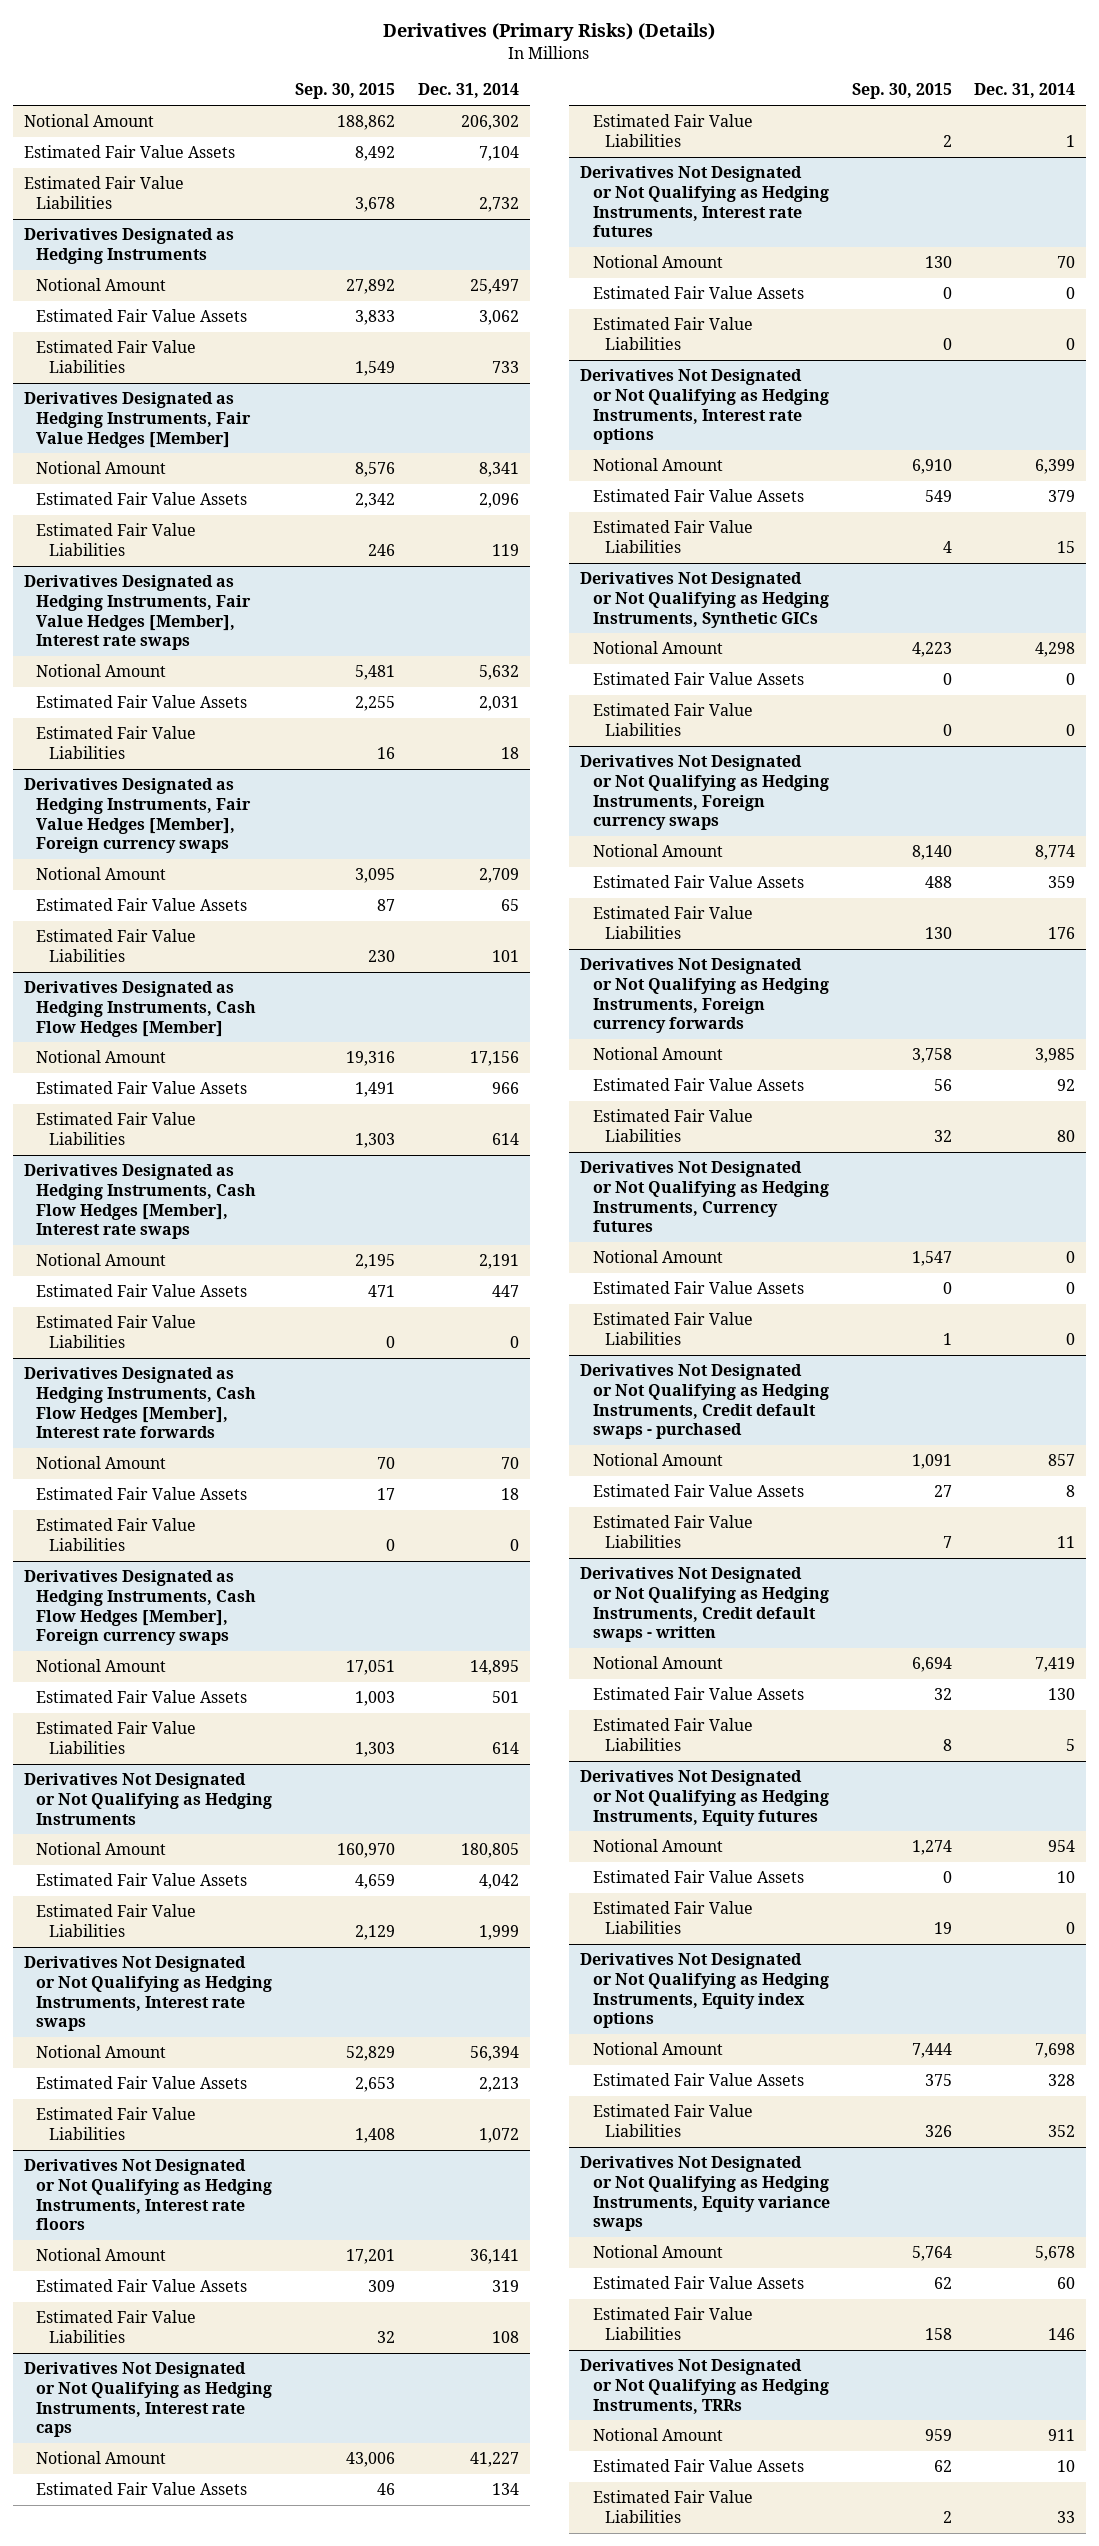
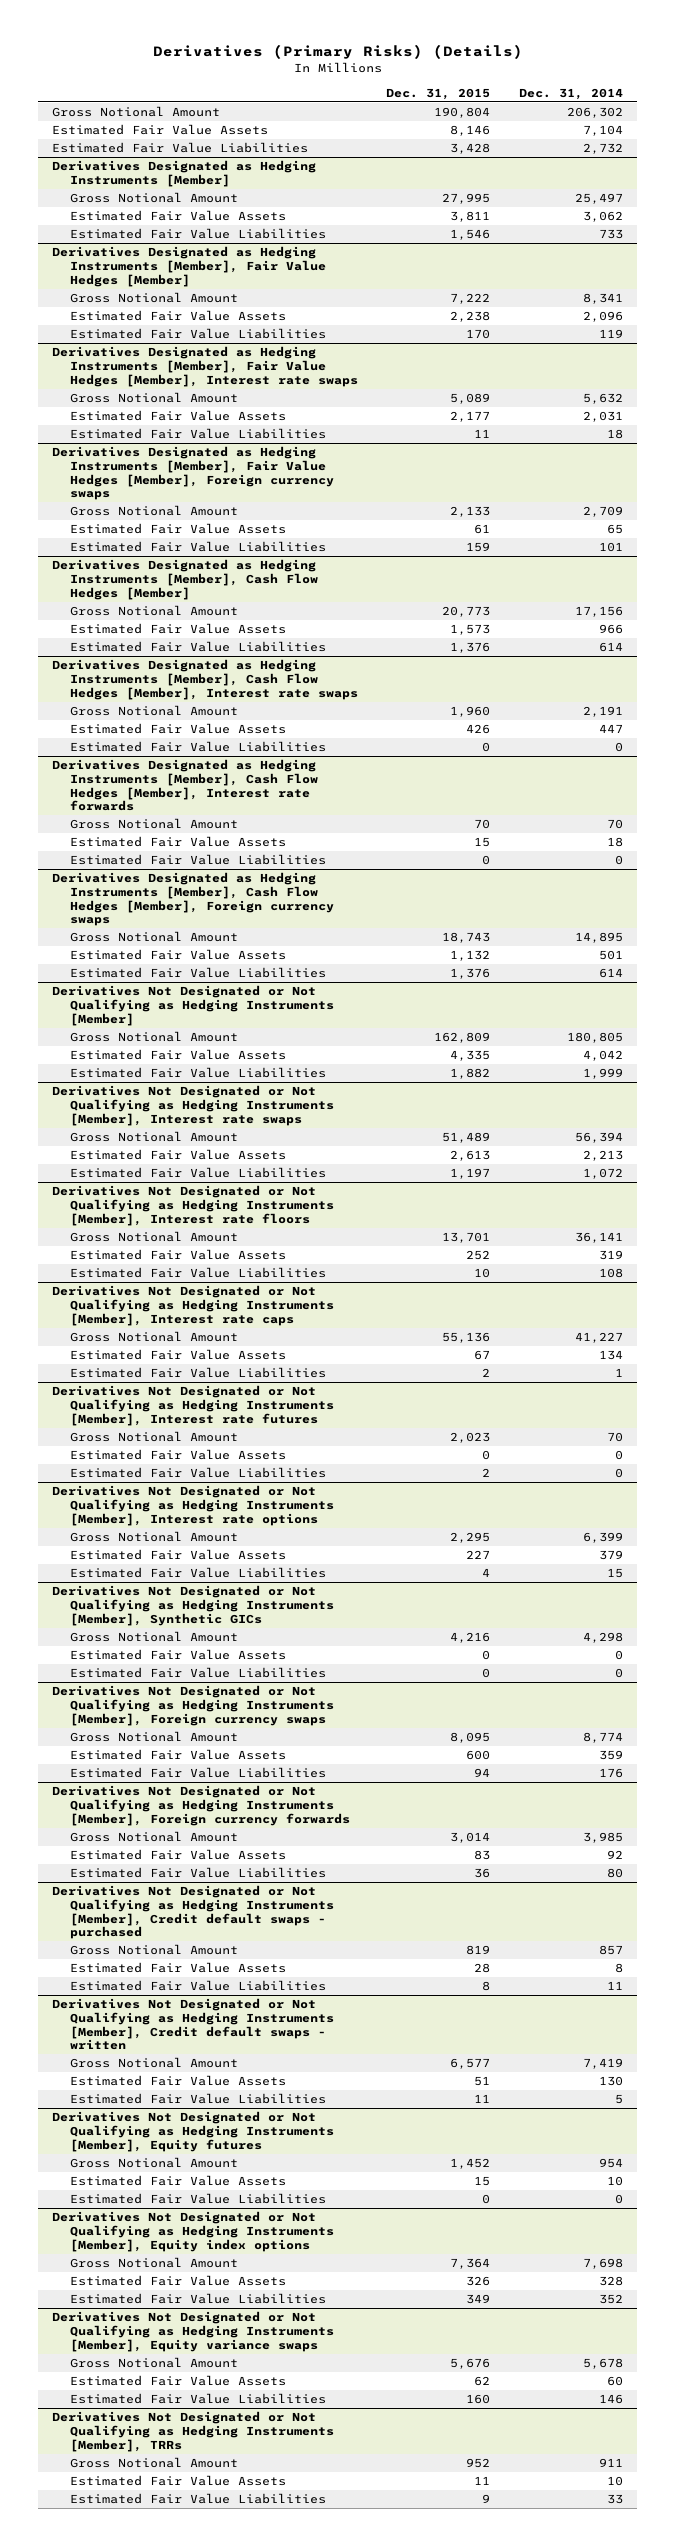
- | Sep. 30, 2015 | Dec. 31, 2014
+ | Dec. 31, 2015 | Dec. 31, 2014
- Notional Amount | 188,862 | 206,302
+ Gross Notional Amount | 190,804 | 206,302
- Derivatives Designated as Hedging Instruments
- Notional Amount | 27,892 | 25,497
+ Derivatives Designated as Hedging Instruments [Member]
+ Gross Notional Amount | 27,995 | 25,497
- Derivatives Designated as Hedging Instruments, Fair Value Hedges [Member]
- Notional Amount | 8,576 | 8,341
+ Derivatives Designated as Hedging Instruments [Member], Fair Value Hedges [Member]
+ Gross Notional Amount | 7,222 | 8,341
- Derivatives Designated as Hedging Instruments, Fair Value Hedges [Member], Interest rate swaps
- Notional Amount | 5,481 | 5,632
+ Derivatives Designated as Hedging Instruments [Member], Fair Value Hedges [Member], Interest rate swaps
+ Gross Notional Amount | 5,089 | 5,632
- Derivatives Designated as Hedging Instruments, Fair Value Hedges [Member], Foreign currency swaps
- Notional Amount | 3,095 | 2,709
+ Derivatives Designated as Hedging Instruments [Member], Fair Value Hedges [Member], Foreign currency swaps
+ Gross Notional Amount | 2,133 | 2,709
- Derivatives Designated as Hedging Instruments, Cash Flow Hedges [Member]
- Notional Amount | 19,316 | 17,156
+ Derivatives Designated as Hedging Instruments [Member], Cash Flow Hedges [Member]
+ Gross Notional Amount | 20,773 | 17,156
- Derivatives Designated as Hedging Instruments, Cash Flow Hedges [Member], Interest rate swaps
- Notional Amount | 2,195 | 2,191
+ Derivatives Designated as Hedging Instruments [Member], Cash Flow Hedges [Member], Interest rate swaps
+ Gross Notional Amount | 1,960 | 2,191
- Derivatives Designated as Hedging Instruments, Cash Flow Hedges [Member], Interest rate forwards
- Notional Amount | 70 | 70
+ Derivatives Designated as Hedging Instruments [Member], Cash Flow Hedges [Member], Interest rate forwards
+ Gross Notional Amount | 70 | 70
- Derivatives Designated as Hedging Instruments, Cash Flow Hedges [Member], Foreign currency swaps
- Notional Amount | 17,051 | 14,895
+ Derivatives Designated as Hedging Instruments [Member], Cash Flow Hedges [Member], Foreign currency swaps
+ Gross Notional Amount | 18,743 | 14,895
- Derivatives Not Designated or Not Qualifying as Hedging Instruments
- Notional Amount | 160,970 | 180,805
+ Derivatives Not Designated or Not Qualifying as Hedging Instruments [Member]
+ Gross Notional Amount | 162,809 | 180,805
- Derivatives Not Designated or Not Qualifying as Hedging Instruments, Interest rate swaps
- Notional Amount | 52,829 | 56,394
+ Derivatives Not Designated or Not Qualifying as Hedging Instruments [Member], Interest rate swaps
+ Gross Notional Amount | 51,489 | 56,394
- Derivatives Not Designated or Not Qualifying as Hedging Instruments, Interest rate floors
- Notional Amount | 17,201 | 36,141
+ Derivatives Not Designated or Not Qualifying as Hedging Instruments [Member], Interest rate floors
+ Gross Notional Amount | 13,701 | 36,141
- Derivatives Not Designated or Not Qualifying as Hedging Instruments, Interest rate caps
- Notional Amount | 43,006 | 41,227
+ Derivatives Not Designated or Not Qualifying as Hedging Instruments [Member], Interest rate caps
+ Gross Notional Amount | 55,136 | 41,227
- Derivatives Not Designated or Not Qualifying as Hedging Instruments, Interest rate futures
- Notional Amount | 130 | 70
+ Derivatives Not Designated or Not Qualifying as Hedging Instruments [Member], Interest rate futures
+ Gross Notional Amount | 2,023 | 70
- Derivatives Not Designated or Not Qualifying as Hedging Instruments, Interest rate options
- Notional Amount | 6,910 | 6,399
+ Derivatives Not Designated or Not Qualifying as Hedging Instruments [Member], Interest rate options
+ Gross Notional Amount | 2,295 | 6,399
- Derivatives Not Designated or Not Qualifying as Hedging Instruments, Synthetic GICs
- Notional Amount | 4,223 | 4,298
+ Derivatives Not Designated or Not Qualifying as Hedging Instruments [Member], Synthetic GICs
+ Gross Notional Amount | 4,216 | 4,298
- Derivatives Not Designated or Not Qualifying as Hedging Instruments, Foreign currency swaps
- Notional Amount | 8,140 | 8,774
+ Derivatives Not Designated or Not Qualifying as Hedging Instruments [Member], Foreign currency swaps
+ Gross Notional Amount | 8,095 | 8,774
- Derivatives Not Designated or Not Qualifying as Hedging Instruments, Foreign currency forwards
- Notional Amount | 3,758 | 3,985
+ Derivatives Not Designated or Not Qualifying as Hedging Instruments [Member], Foreign currency forwards
+ Gross Notional Amount | 3,014 | 3,985
- Derivatives Not Designated or Not Qualifying as Hedging Instruments, Currency futures
- Notional Amount | 1,547 | 0
- Estimated Fair Value Assets | 0 | 0
- Estimated Fair Value Liabilities | 1 | 0
- Derivatives Not Designated or Not Qualifying as Hedging Instruments, Credit default swaps - purchased
- Notional Amount | 1,091 | 857
+ Derivatives Not Designated or Not Qualifying as Hedging Instruments [Member], Credit default swaps - purchased
+ Gross Notional Amount | 819 | 857
- Derivatives Not Designated or Not Qualifying as Hedging Instruments, Credit default swaps - written
- Notional Amount | 6,694 | 7,419
+ Derivatives Not Designated or Not Qualifying as Hedging Instruments [Member], Credit default swaps - written
+ Gross Notional Amount | 6,577 | 7,419
- Derivatives Not Designated or Not Qualifying as Hedging Instruments, Equity futures
- Notional Amount | 1,274 | 954
+ Derivatives Not Designated or Not Qualifying as Hedging Instruments [Member], Equity futures
+ Gross Notional Amount | 1,452 | 954
- Derivatives Not Designated or Not Qualifying as Hedging Instruments, Equity index options
- Notional Amount | 7,444 | 7,698
+ Derivatives Not Designated or Not Qualifying as Hedging Instruments [Member], Equity index options
+ Gross Notional Amount | 7,364 | 7,698
- Derivatives Not Designated or Not Qualifying as Hedging Instruments, Equity variance swaps
- Notional Amount | 5,764 | 5,678
+ Derivatives Not Designated or Not Qualifying as Hedging Instruments [Member], Equity variance swaps
+ Gross Notional Amount | 5,676 | 5,678
- Derivatives Not Designated or Not Qualifying as Hedging Instruments, TRRs
- Notional Amount | 959 | 911
+ Derivatives Not Designated or Not Qualifying as Hedging Instruments [Member], TRRs
+ Gross Notional Amount | 952 | 911

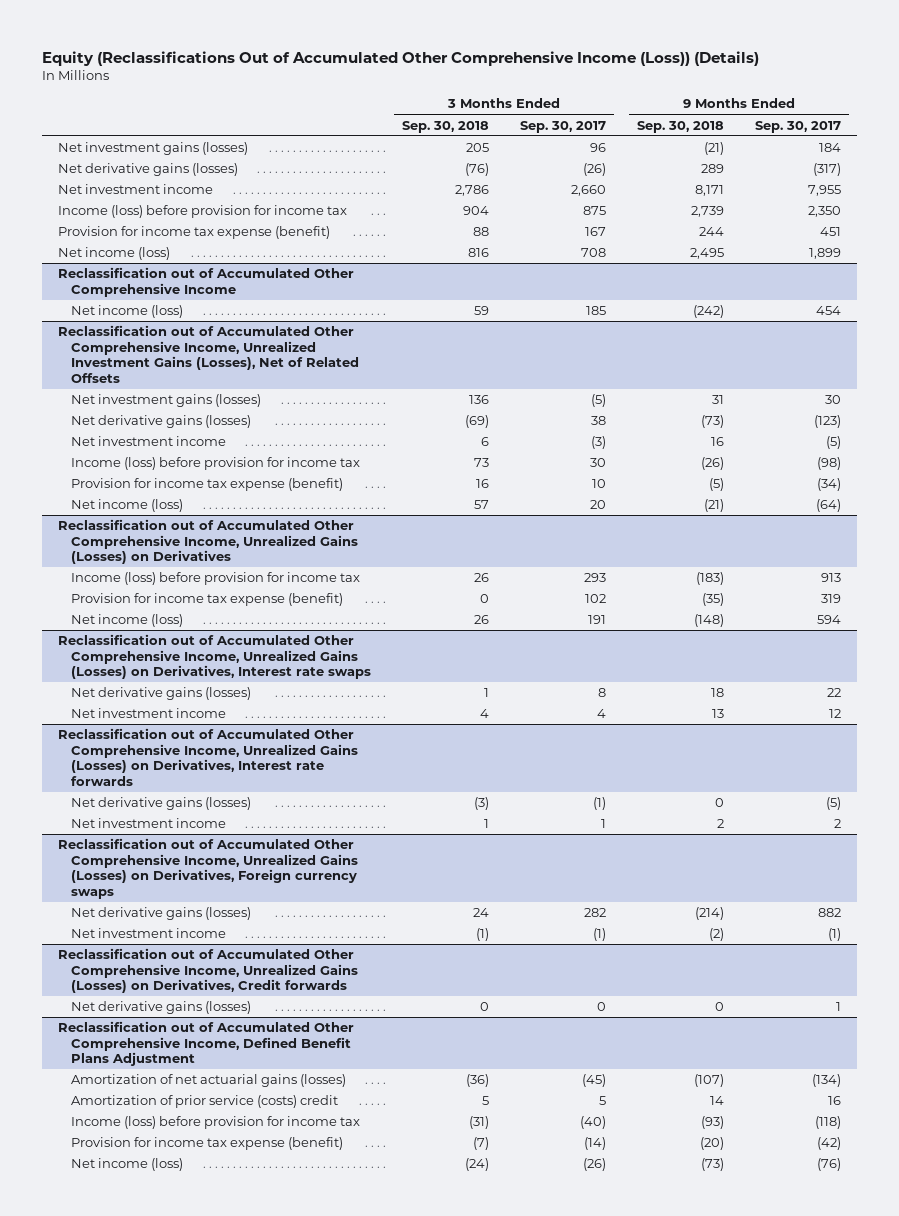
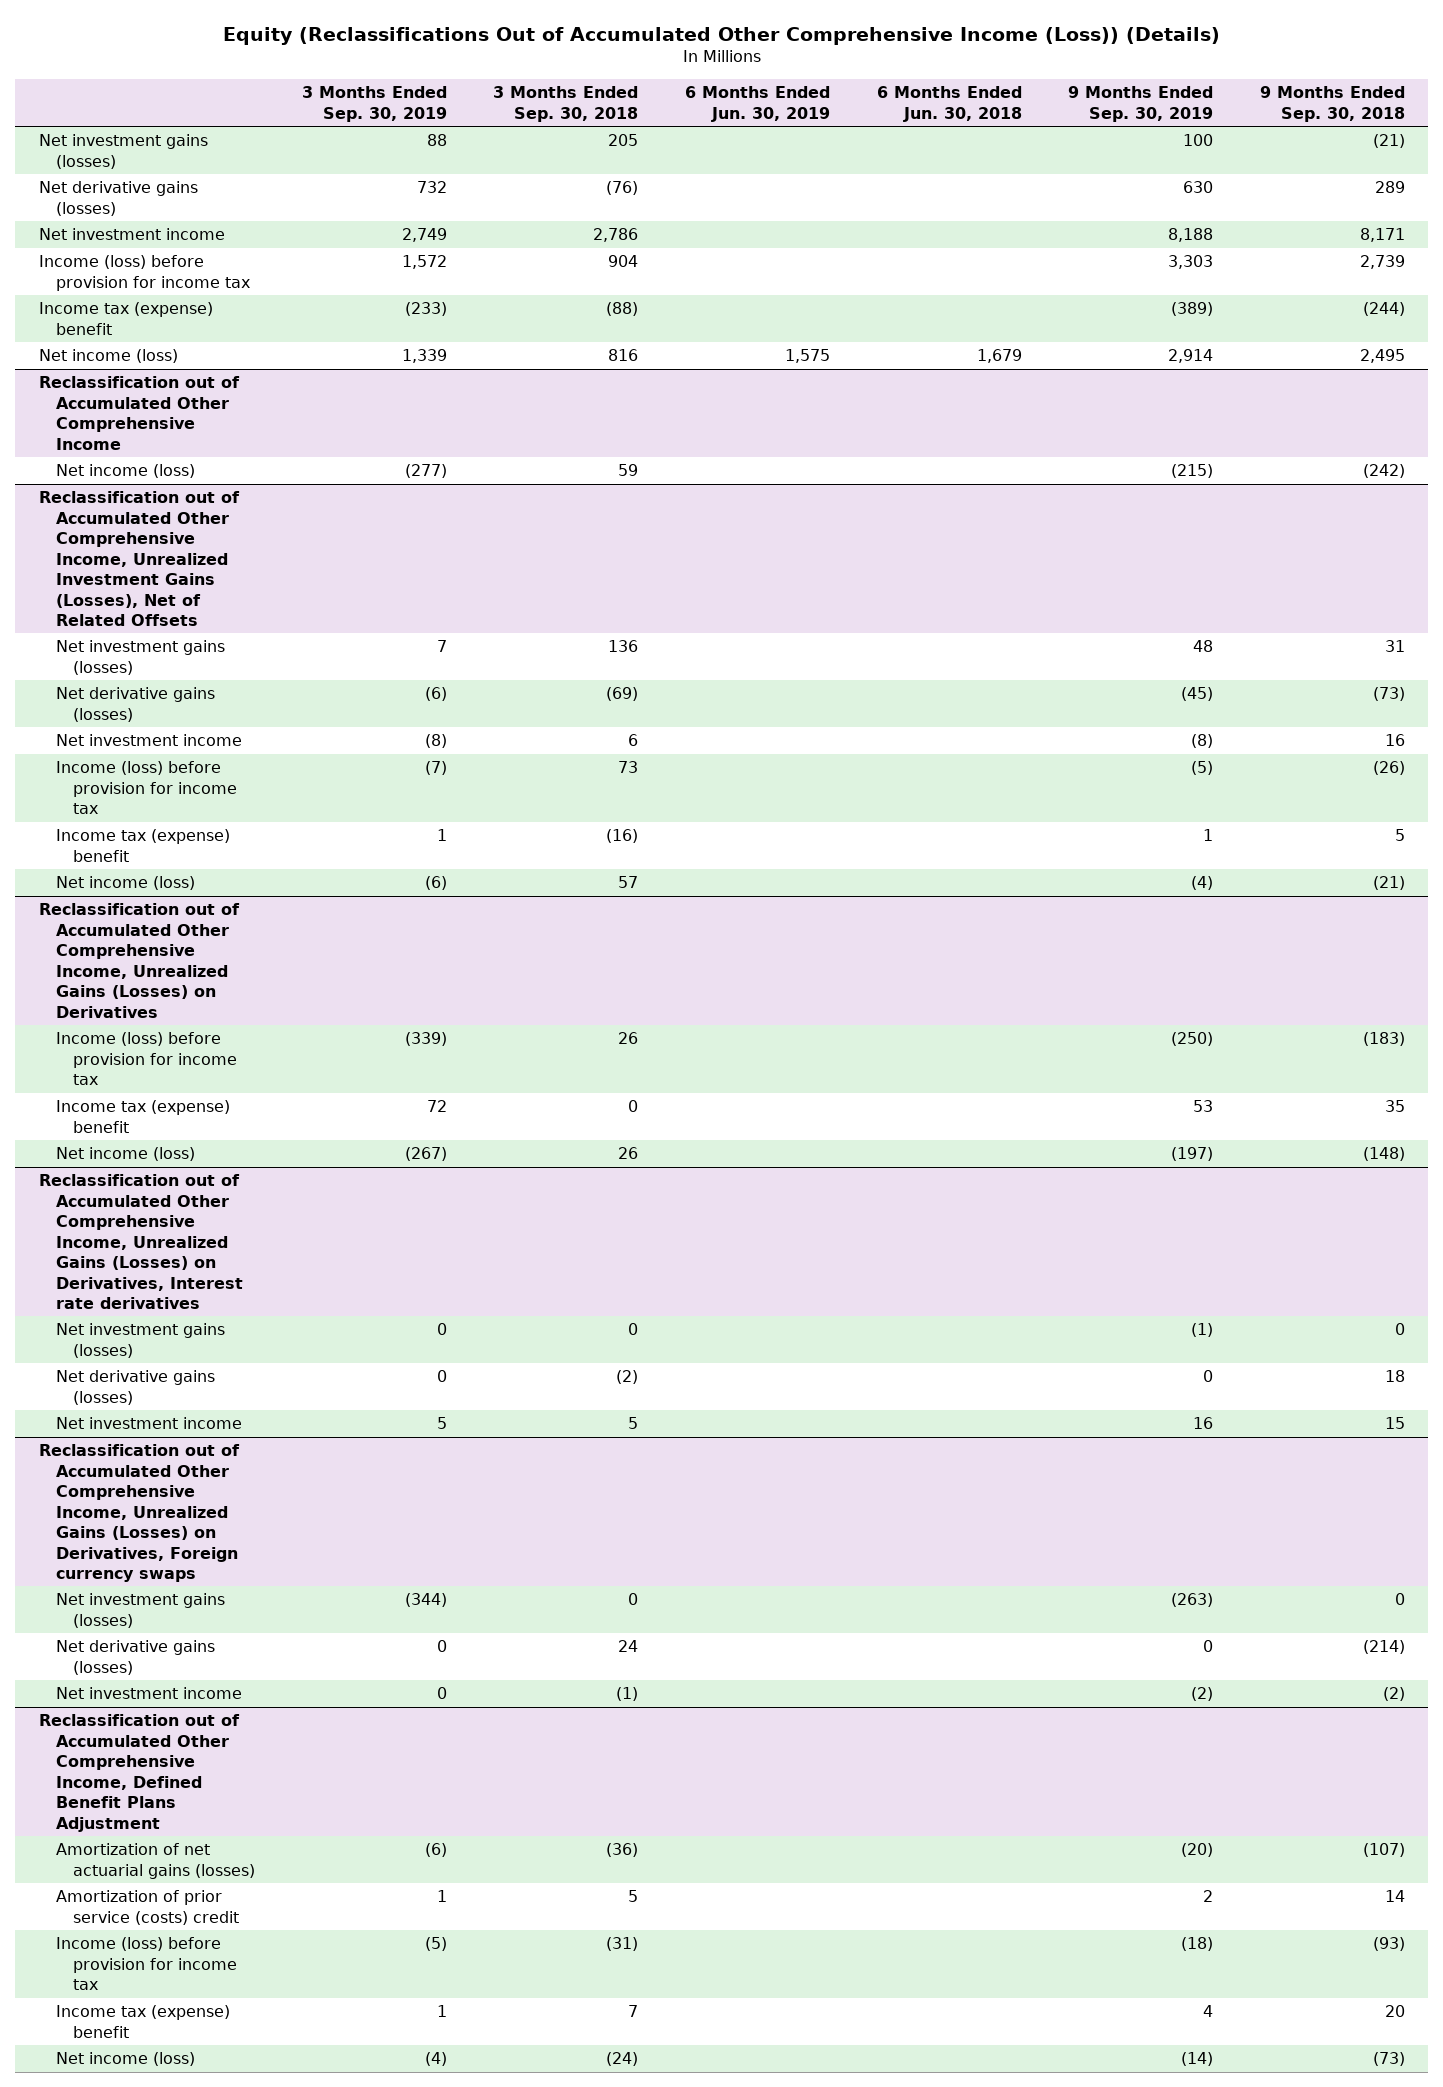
- | 3 Months Ended Sep. 30, 2018 | 3 Months Ended Sep. 30, 2017 | 9 Months Ended Sep. 30, 2018 | 9 Months Ended Sep. 30, 2017
+ | 3 Months Ended Sep. 30, 2019 | 3 Months Ended Sep. 30, 2018 | 6 Months Ended Jun. 30, 2019 | 6 Months Ended Jun. 30, 2018 | 9 Months Ended Sep. 30, 2019 | 9 Months Ended Sep. 30, 2018
- Provision for income tax expense (benefit) | 88 | 167 | 244 | 451
+ Income tax (expense) benefit | (233) | (88) | | | (389) | (244)
@ Reclassification out of Accumulated Other Comprehensive Income, Unrealized Investment Gains (Losses), Net of Related Offsets
- Provision for income tax expense (benefit) | 16 | 10 | (5) | (34)
+ Income tax (expense) benefit | 1 | (16) | | | 1 | 5
@ Reclassification out of Accumulated Other Comprehensive Income, Unrealized Gains (Losses) on Derivatives
- Provision for income tax expense (benefit) | 0 | 102 | (35) | 319
+ Income tax (expense) benefit | 72 | 0 | | | 53 | 35
- Reclassification out of Accumulated Other Comprehensive Income, Unrealized Gains (Losses) on Derivatives, Interest rate swaps
- Net derivative gains (losses) | 1 | 8 | 18 | 22
- Net investment income | 4 | 4 | 13 | 12
- Reclassification out of Accumulated Other Comprehensive Income, Unrealized Gains (Losses) on Derivatives, Interest rate forwards
- Net derivative gains (losses) | (3) | (1) | 0 | (5)
- Net investment income | 1 | 1 | 2 | 2
+ Reclassification out of Accumulated Other Comprehensive Income, Unrealized Gains (Losses) on Derivatives, Interest rate derivatives
+ Net investment gains (losses) | 0 | 0 | | | (1) | 0
+ Net derivative gains (losses) | 0 | (2) | | | 0 | 18
+ Net investment income | 5 | 5 | | | 16 | 15
@ Reclassification out of Accumulated Other Comprehensive Income, Unrealized Gains (Losses) on Derivatives, Foreign currency swaps
+ Net investment gains (losses) | (344) | 0 | | | (263) | 0
- Reclassification out of Accumulated Other Comprehensive Income, Unrealized Gains (Losses) on Derivatives, Credit forwards
- Net derivative gains (losses) | 0 | 0 | 0 | 1
@ Reclassification out of Accumulated Other Comprehensive Income, Defined Benefit Plans Adjustment
- Provision for income tax expense (benefit) | (7) | (14) | (20) | (42)
+ Income tax (expense) benefit | 1 | 7 | | | 4 | 20

